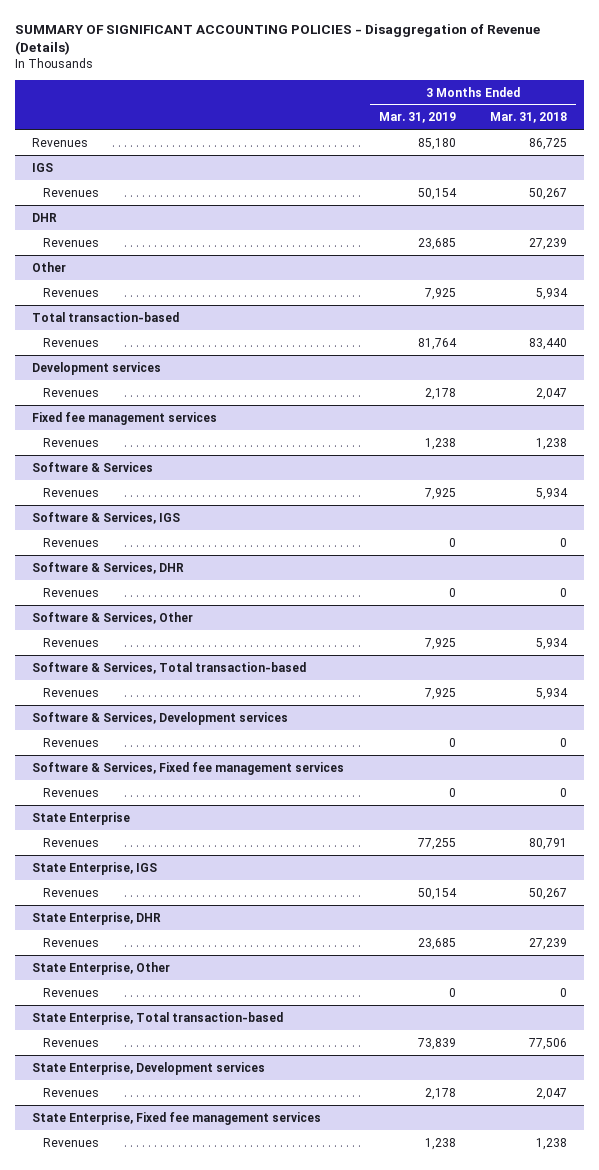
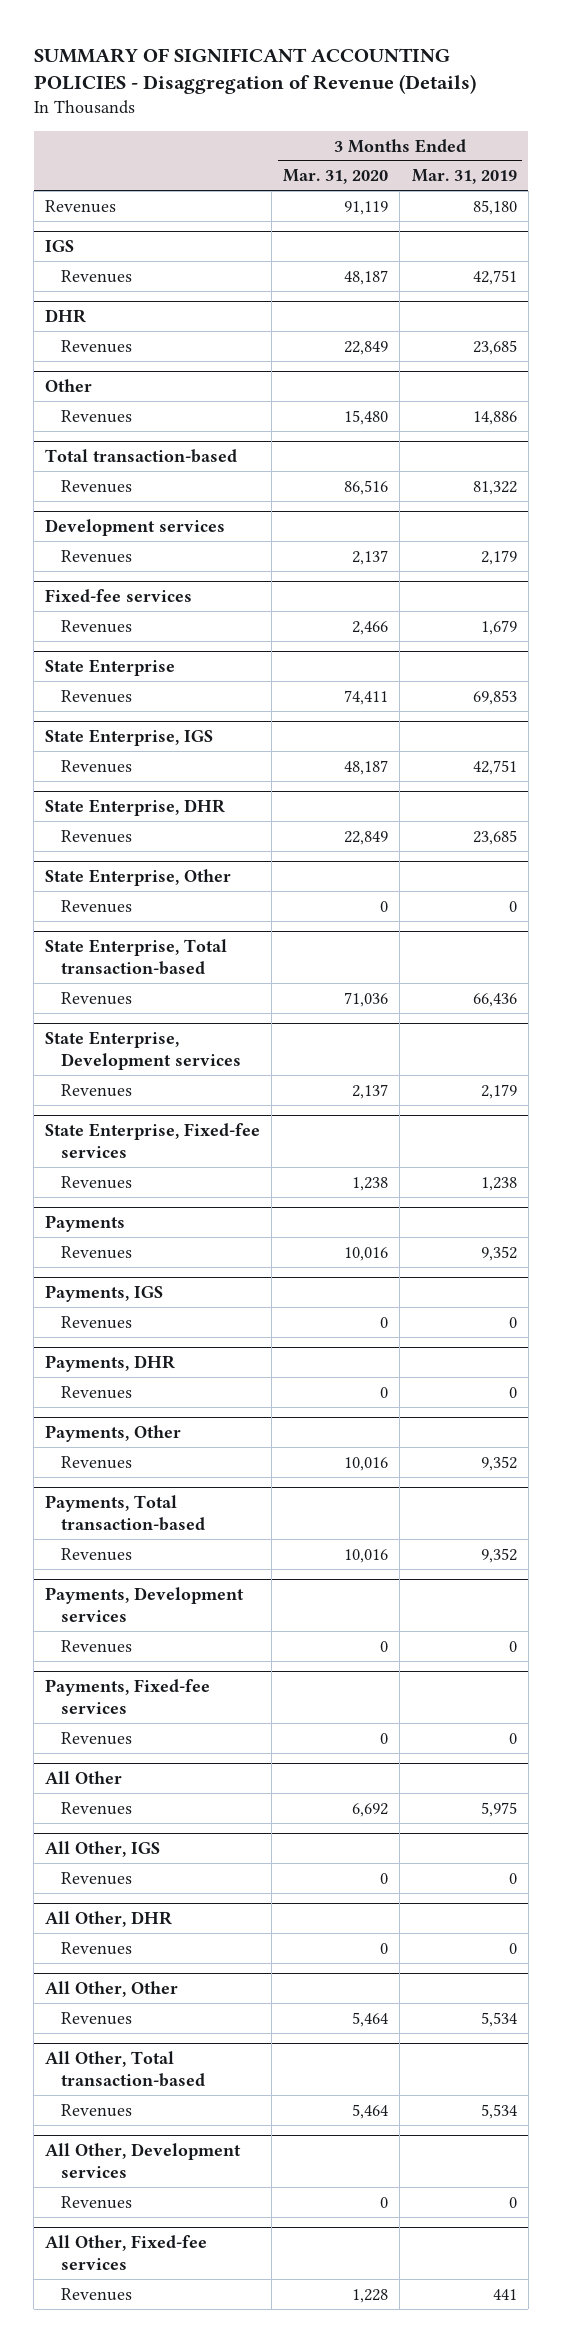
- | 3 Months Ended Mar. 31, 2019 | 3 Months Ended Mar. 31, 2018
+ | 3 Months Ended Mar. 31, 2020 | 3 Months Ended Mar. 31, 2019
@ IGS
- Revenues | 50,154 | 50,267
+ Revenues | 48,187 | 42,751
@ Other
- Revenues | 7,925 | 5,934
+ Revenues | 15,480 | 14,886
@ Total transaction-based
- Revenues | 81,764 | 83,440
+ Revenues | 86,516 | 81,322
@ Development services
- Revenues | 2,178 | 2,047
- Fixed fee management services
- Revenues | 1,238 | 1,238
- Software & Services
- Revenues | 7,925 | 5,934
- Software & Services, IGS
- Revenues | 0 | 0
- Software & Services, DHR
- Revenues | 0 | 0
- Software & Services, Other
- Revenues | 7,925 | 5,934
- Software & Services, Total transaction-based
- Revenues | 7,925 | 5,934
- Software & Services, Development services
- Revenues | 0 | 0
- Software & Services, Fixed fee management services
- Revenues | 0 | 0
@ Development services
+ Revenues | 2,137 | 2,179
+ Fixed-fee services
+ Revenues | 2,466 | 1,679
@ State Enterprise
- Revenues | 77,255 | 80,791
+ Revenues | 74,411 | 69,853
@ State Enterprise, IGS
- Revenues | 50,154 | 50,267
+ Revenues | 48,187 | 42,751
@ State Enterprise, Total transaction-based
- Revenues | 73,839 | 77,506
+ Revenues | 71,036 | 66,436
@ State Enterprise, Development services
- Revenues | 2,178 | 2,047
- State Enterprise, Fixed fee management services
@ State Enterprise, Development services
+ Revenues | 2,137 | 2,179
+ State Enterprise, Fixed-fee services
+ Payments
+ Revenues | 10,016 | 9,352
+ Payments, IGS
+ Revenues | 0 | 0
+ Payments, DHR
+ Revenues | 0 | 0
+ Payments, Other
+ Revenues | 10,016 | 9,352
+ Payments, Total transaction-based
+ Revenues | 10,016 | 9,352
+ Payments, Development services
+ Revenues | 0 | 0
+ Payments, Fixed-fee services
+ Revenues | 0 | 0
+ All Other
+ Revenues | 6,692 | 5,975
+ All Other, IGS
+ Revenues | 0 | 0
+ All Other, DHR
+ Revenues | 0 | 0
+ All Other, Other
+ Revenues | 5,464 | 5,534
+ All Other, Total transaction-based
+ Revenues | 5,464 | 5,534
+ All Other, Development services
+ Revenues | 0 | 0
+ All Other, Fixed-fee services
+ Revenues | 1,228 | 441

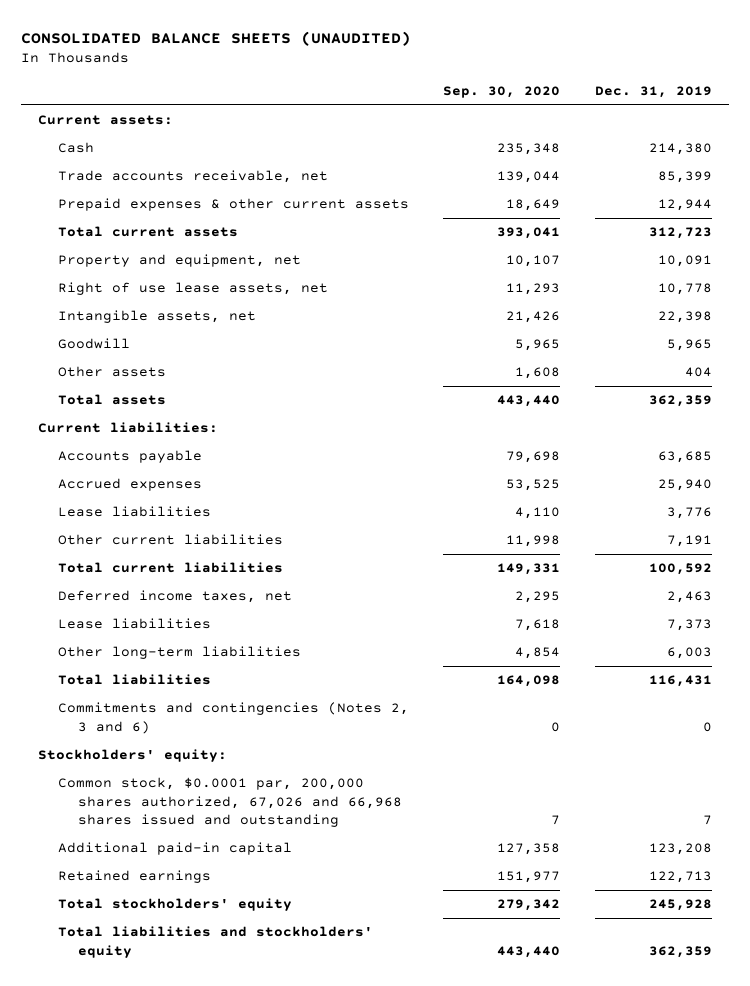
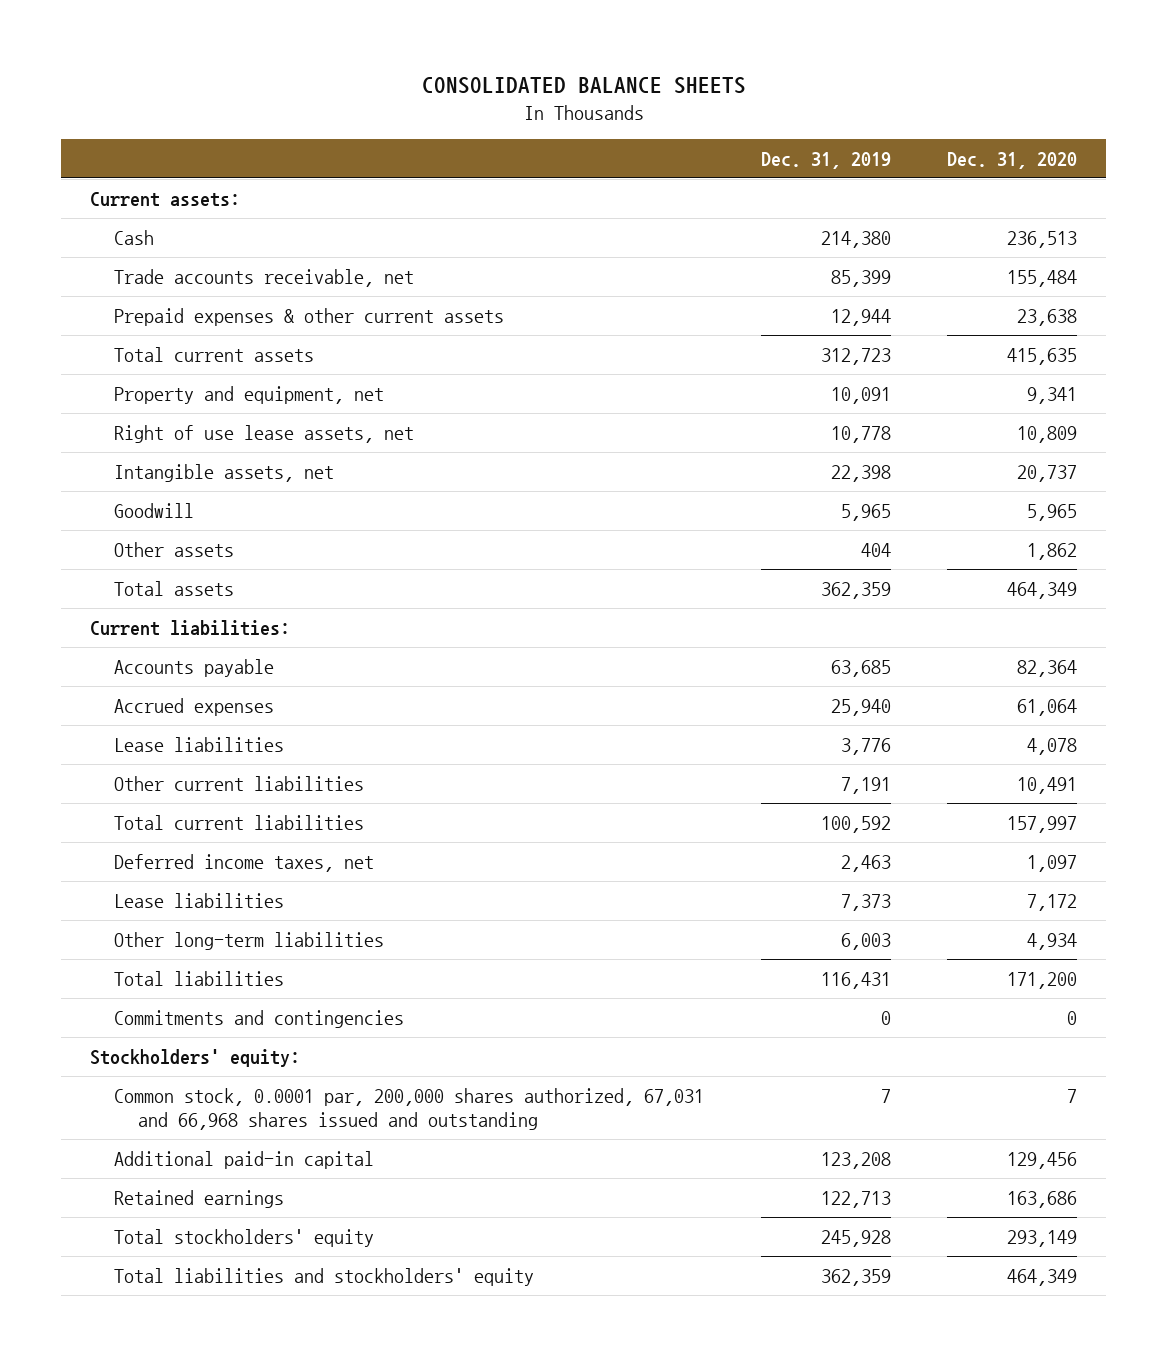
- CONSOLIDATED BALANCE SHEETS (UNAUDITED)
+ CONSOLIDATED BALANCE SHEETS
- | Sep. 30, 2020 | Dec. 31, 2019
+ | Dec. 31, 2019 | Dec. 31, 2020
- Commitments and contingencies (Notes 2, 3 and 6) | 0 | 0
+ Commitments and contingencies | 0 | 0
- Common stock, $0.0001 par, 200,000 shares authorized, 67,026 and 66,968 shares issued and outstanding | 7 | 7
+ Common stock, 0.0001 par, 200,000 shares authorized, 67,031 and 66,968 shares issued and outstanding | 7 | 7

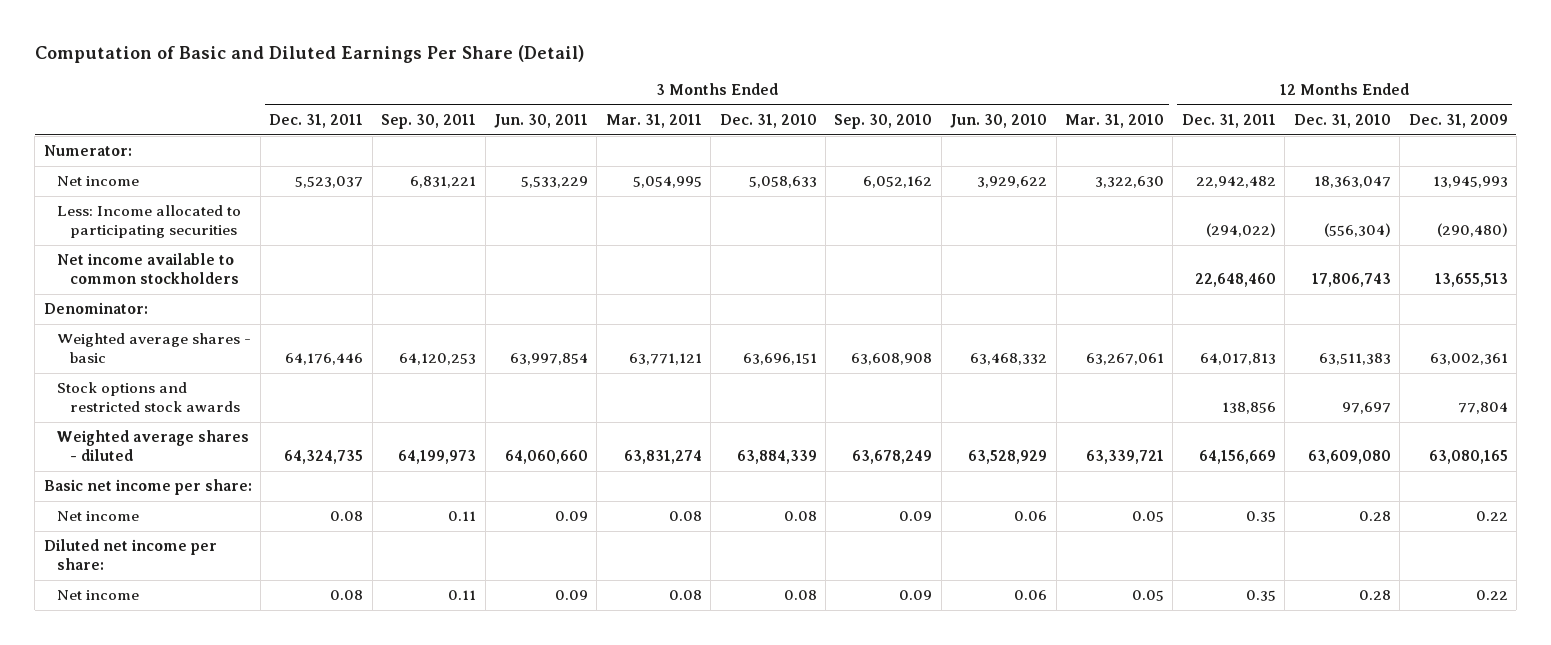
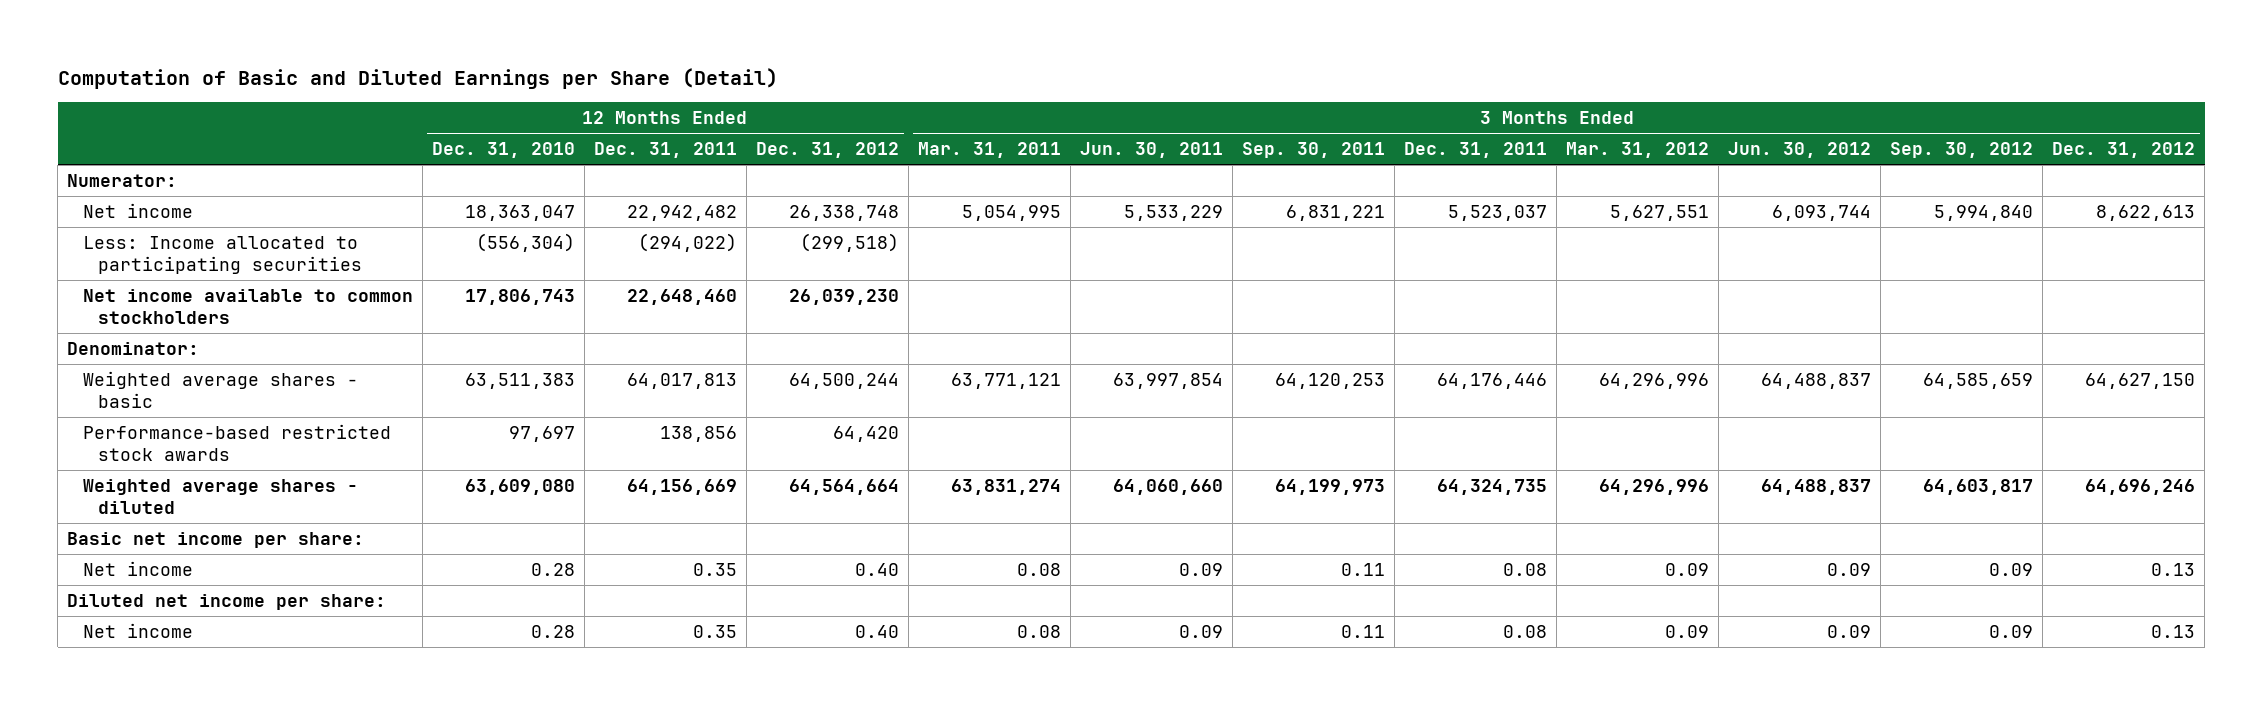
- Computation of Basic and Diluted Earnings Per Share (Detail)
+ Computation of Basic and Diluted Earnings per Share (Detail)
- | 3 Months Ended Dec. 31, 2011 | 3 Months Ended Sep. 30, 2011 | 3 Months Ended Jun. 30, 2011 | 3 Months Ended Mar. 31, 2011 | 3 Months Ended Dec. 31, 2010 | 3 Months Ended Sep. 30, 2010 | 3 Months Ended Jun. 30, 2010 | 3 Months Ended Mar. 31, 2010 | 12 Months Ended Dec. 31, 2011 | 12 Months Ended Dec. 31, 2010 | 12 Months Ended Dec. 31, 2009
+ | 12 Months Ended Dec. 31, 2010 | 12 Months Ended Dec. 31, 2011 | 12 Months Ended Dec. 31, 2012 | 3 Months Ended Mar. 31, 2011 | 3 Months Ended Jun. 30, 2011 | 3 Months Ended Sep. 30, 2011 | 3 Months Ended Dec. 31, 2011 | 3 Months Ended Mar. 31, 2012 | 3 Months Ended Jun. 30, 2012 | 3 Months Ended Sep. 30, 2012 | 3 Months Ended Dec. 31, 2012
- Stock options and restricted stock awards | | | | | | | | | 138,856 | 97,697 | 77,804
+ Performance-based restricted stock awards | 97,697 | 138,856 | 64,420 | | | | | | | |

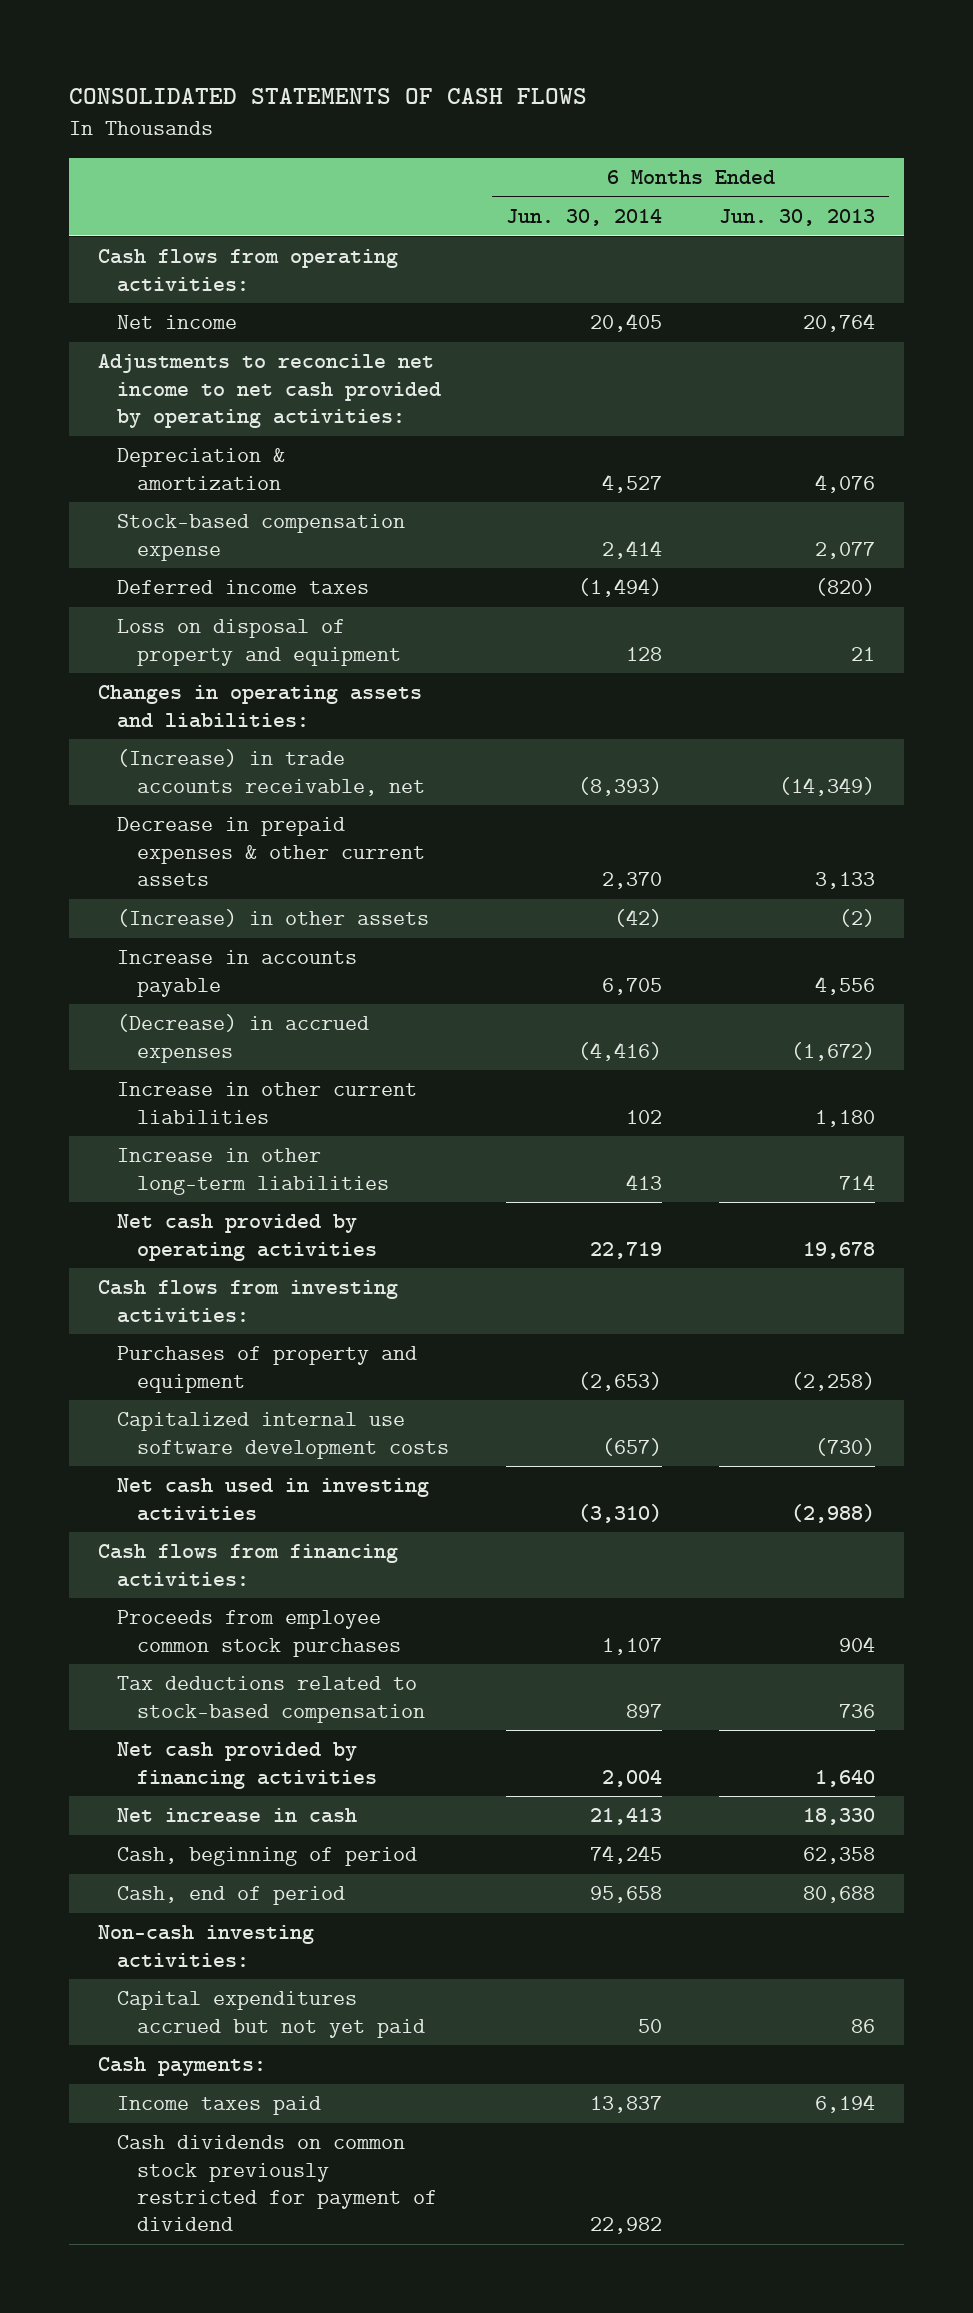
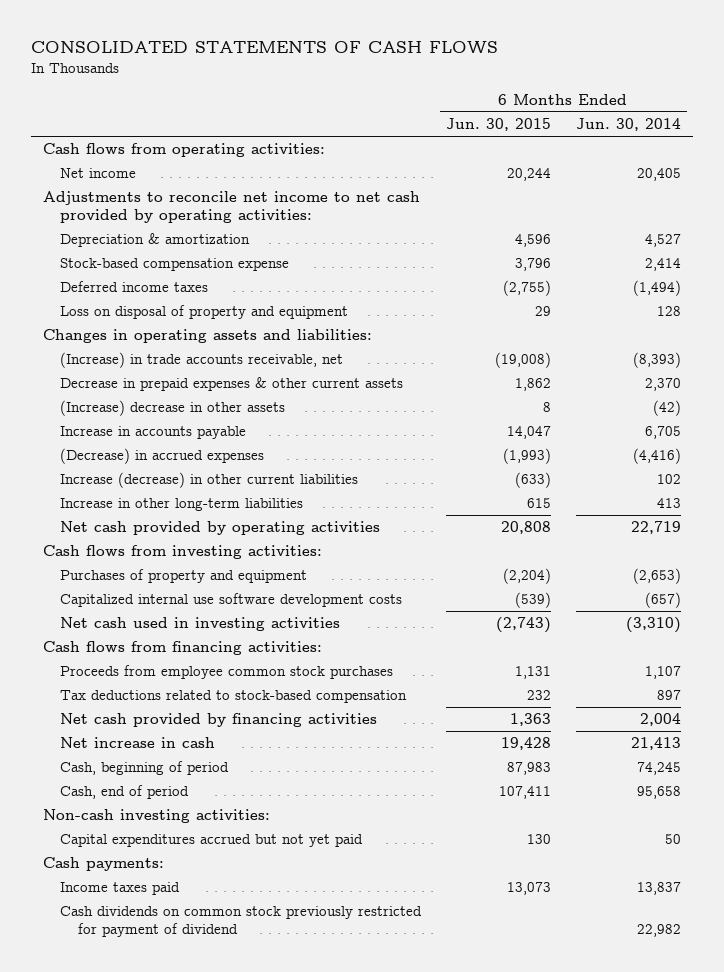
- | 6 Months Ended Jun. 30, 2014 | 6 Months Ended Jun. 30, 2013
+ | 6 Months Ended Jun. 30, 2015 | 6 Months Ended Jun. 30, 2014
- (Increase) in other assets | (42) | (2)
+ (Increase) decrease in other assets | 8 | (42)
- Increase in other current liabilities | 102 | 1,180
+ Increase (decrease) in other current liabilities | (633) | 102

